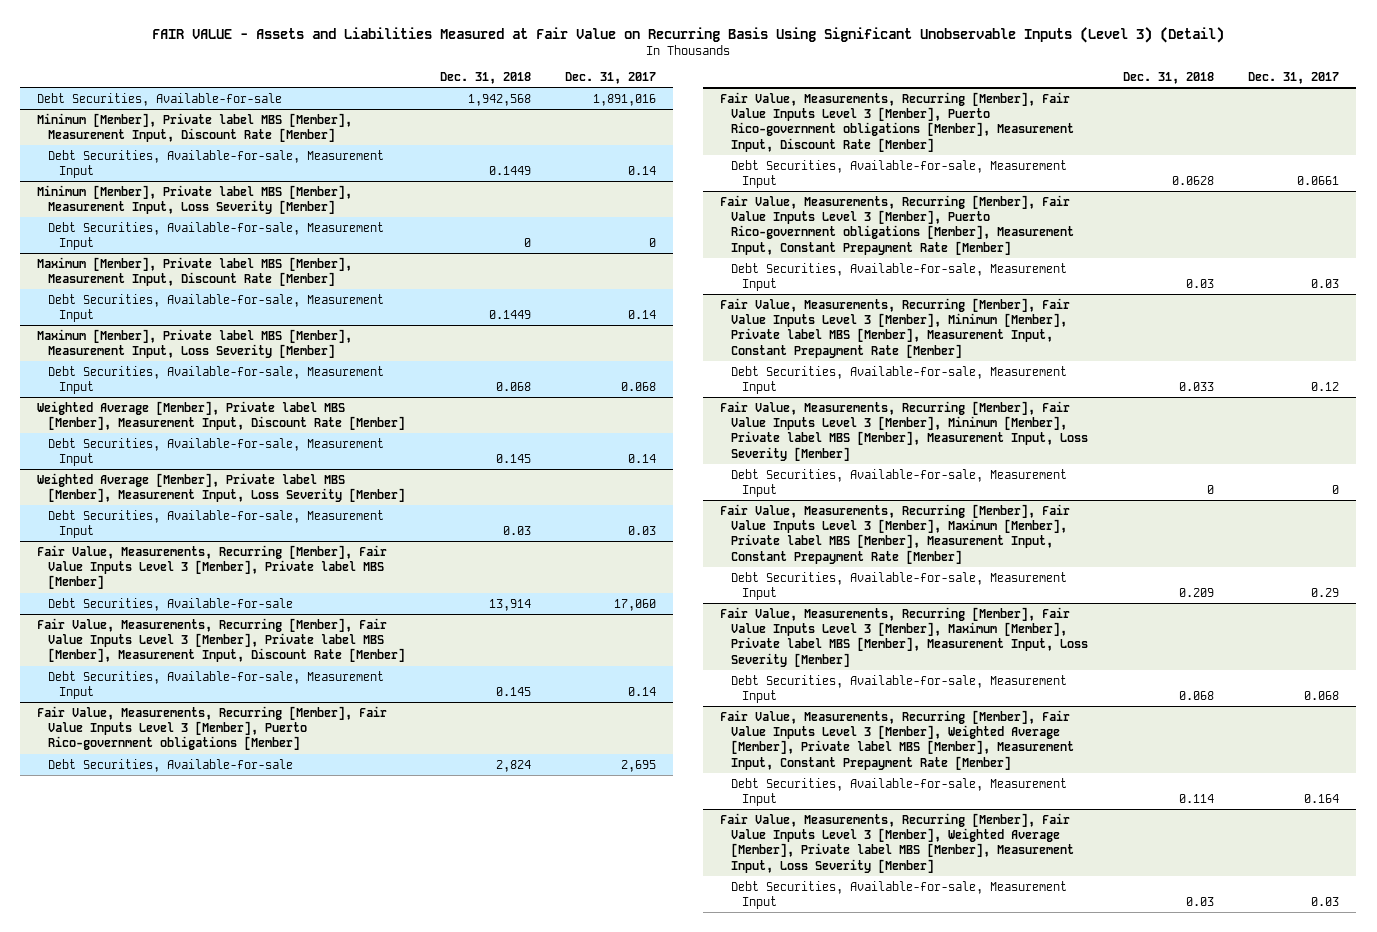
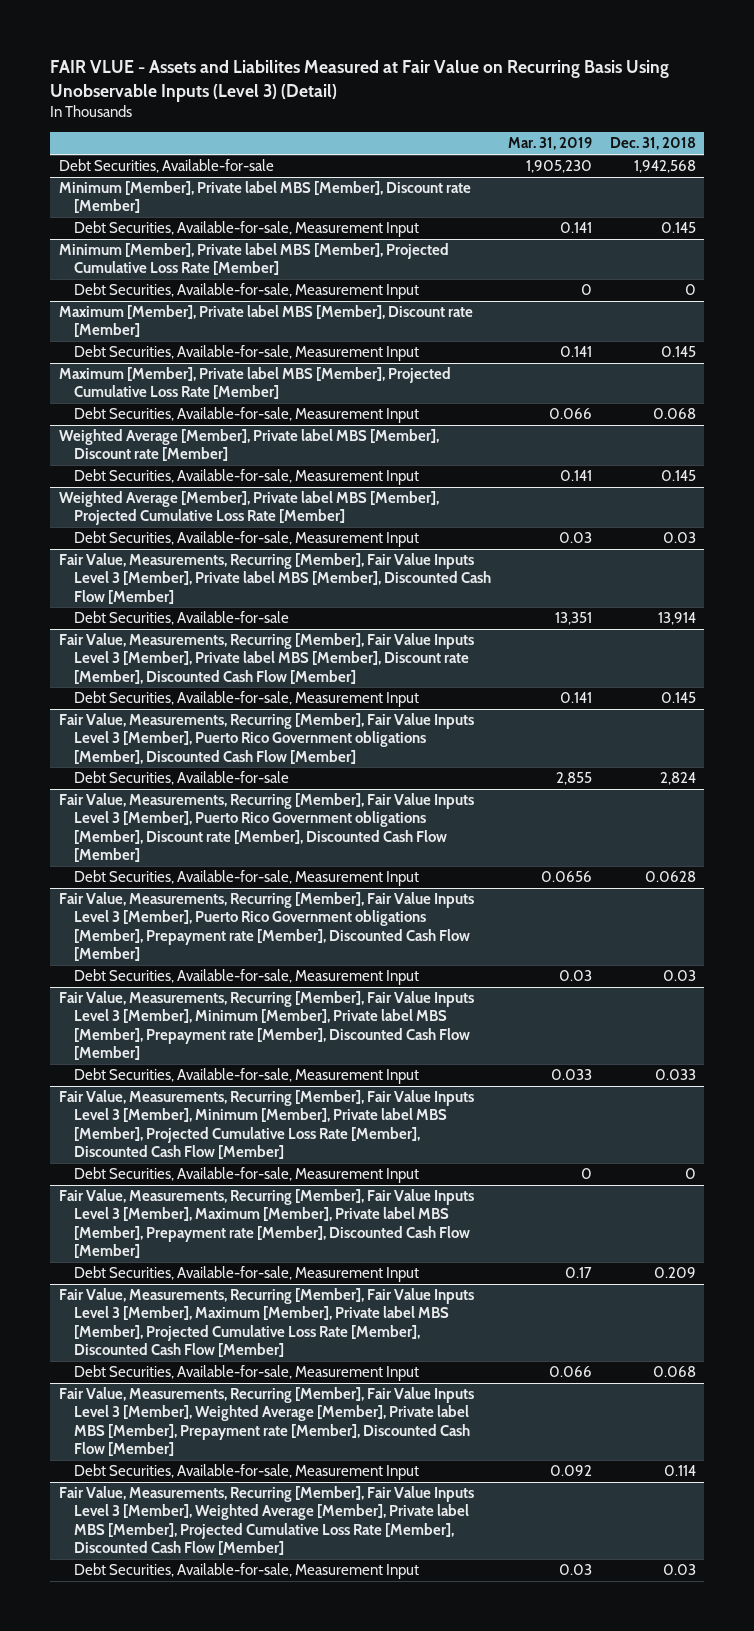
- FAIR VALUE - Assets and Liabilities Measured at Fair Value on Recurring Basis Using Significant Unobservable Inputs (Level 3) (Detail)
+ FAIR VLUE - Assets and Liabilites Measured at Fair Value on Recurring Basis Using Unobservable Inputs (Level 3) (Detail)
- | Dec. 31, 2018 | Dec. 31, 2017
+ | Mar. 31, 2019 | Dec. 31, 2018
- Minimum [Member], Private label MBS [Member], Measurement Input, Discount Rate [Member]
- Debt Securities, Available-for-sale, Measurement Input | 0.1449 | 0.14
- Minimum [Member], Private label MBS [Member], Measurement Input, Loss Severity [Member]
+ Minimum [Member], Private label MBS [Member], Discount rate [Member]
+ Debt Securities, Available-for-sale, Measurement Input | 0.141 | 0.145
+ Minimum [Member], Private label MBS [Member], Projected Cumulative Loss Rate [Member]
- Maximum [Member], Private label MBS [Member], Measurement Input, Discount Rate [Member]
- Debt Securities, Available-for-sale, Measurement Input | 0.1449 | 0.14
- Maximum [Member], Private label MBS [Member], Measurement Input, Loss Severity [Member]
+ Maximum [Member], Private label MBS [Member], Discount rate [Member]
+ Debt Securities, Available-for-sale, Measurement Input | 0.141 | 0.145
+ Maximum [Member], Private label MBS [Member], Projected Cumulative Loss Rate [Member]
- Weighted Average [Member], Private label MBS [Member], Measurement Input, Discount Rate [Member]
+ Weighted Average [Member], Private label MBS [Member], Discount rate [Member]
- Weighted Average [Member], Private label MBS [Member], Measurement Input, Loss Severity [Member]
+ Weighted Average [Member], Private label MBS [Member], Projected Cumulative Loss Rate [Member]
- Fair Value, Measurements, Recurring [Member], Fair Value Inputs Level 3 [Member], Private label MBS [Member]
+ Fair Value, Measurements, Recurring [Member], Fair Value Inputs Level 3 [Member], Private label MBS [Member], Discounted Cash Flow [Member]
- Fair Value, Measurements, Recurring [Member], Fair Value Inputs Level 3 [Member], Private label MBS [Member], Measurement Input, Discount Rate [Member]
+ Fair Value, Measurements, Recurring [Member], Fair Value Inputs Level 3 [Member], Private label MBS [Member], Discount rate [Member], Discounted Cash Flow [Member]
- Fair Value, Measurements, Recurring [Member], Fair Value Inputs Level 3 [Member], Puerto Rico-government obligations [Member]
+ Fair Value, Measurements, Recurring [Member], Fair Value Inputs Level 3 [Member], Puerto Rico Government obligations [Member], Discounted Cash Flow [Member]
- Fair Value, Measurements, Recurring [Member], Fair Value Inputs Level 3 [Member], Puerto Rico-government obligations [Member], Measurement Input, Discount Rate [Member]
+ Fair Value, Measurements, Recurring [Member], Fair Value Inputs Level 3 [Member], Puerto Rico Government obligations [Member], Discount rate [Member], Discounted Cash Flow [Member]
- Fair Value, Measurements, Recurring [Member], Fair Value Inputs Level 3 [Member], Puerto Rico-government obligations [Member], Measurement Input, Constant Prepayment Rate [Member]
+ Fair Value, Measurements, Recurring [Member], Fair Value Inputs Level 3 [Member], Puerto Rico Government obligations [Member], Prepayment rate [Member], Discounted Cash Flow [Member]
- Fair Value, Measurements, Recurring [Member], Fair Value Inputs Level 3 [Member], Minimum [Member], Private label MBS [Member], Measurement Input, Constant Prepayment Rate [Member]
+ Fair Value, Measurements, Recurring [Member], Fair Value Inputs Level 3 [Member], Minimum [Member], Private label MBS [Member], Prepayment rate [Member], Discounted Cash Flow [Member]
- Fair Value, Measurements, Recurring [Member], Fair Value Inputs Level 3 [Member], Minimum [Member], Private label MBS [Member], Measurement Input, Loss Severity [Member]
+ Fair Value, Measurements, Recurring [Member], Fair Value Inputs Level 3 [Member], Minimum [Member], Private label MBS [Member], Projected Cumulative Loss Rate [Member], Discounted Cash Flow [Member]
- Fair Value, Measurements, Recurring [Member], Fair Value Inputs Level 3 [Member], Maximum [Member], Private label MBS [Member], Measurement Input, Constant Prepayment Rate [Member]
+ Fair Value, Measurements, Recurring [Member], Fair Value Inputs Level 3 [Member], Maximum [Member], Private label MBS [Member], Prepayment rate [Member], Discounted Cash Flow [Member]
- Fair Value, Measurements, Recurring [Member], Fair Value Inputs Level 3 [Member], Maximum [Member], Private label MBS [Member], Measurement Input, Loss Severity [Member]
+ Fair Value, Measurements, Recurring [Member], Fair Value Inputs Level 3 [Member], Maximum [Member], Private label MBS [Member], Projected Cumulative Loss Rate [Member], Discounted Cash Flow [Member]
- Fair Value, Measurements, Recurring [Member], Fair Value Inputs Level 3 [Member], Weighted Average [Member], Private label MBS [Member], Measurement Input, Constant Prepayment Rate [Member]
+ Fair Value, Measurements, Recurring [Member], Fair Value Inputs Level 3 [Member], Weighted Average [Member], Private label MBS [Member], Prepayment rate [Member], Discounted Cash Flow [Member]
- Fair Value, Measurements, Recurring [Member], Fair Value Inputs Level 3 [Member], Weighted Average [Member], Private label MBS [Member], Measurement Input, Loss Severity [Member]
+ Fair Value, Measurements, Recurring [Member], Fair Value Inputs Level 3 [Member], Weighted Average [Member], Private label MBS [Member], Projected Cumulative Loss Rate [Member], Discounted Cash Flow [Member]

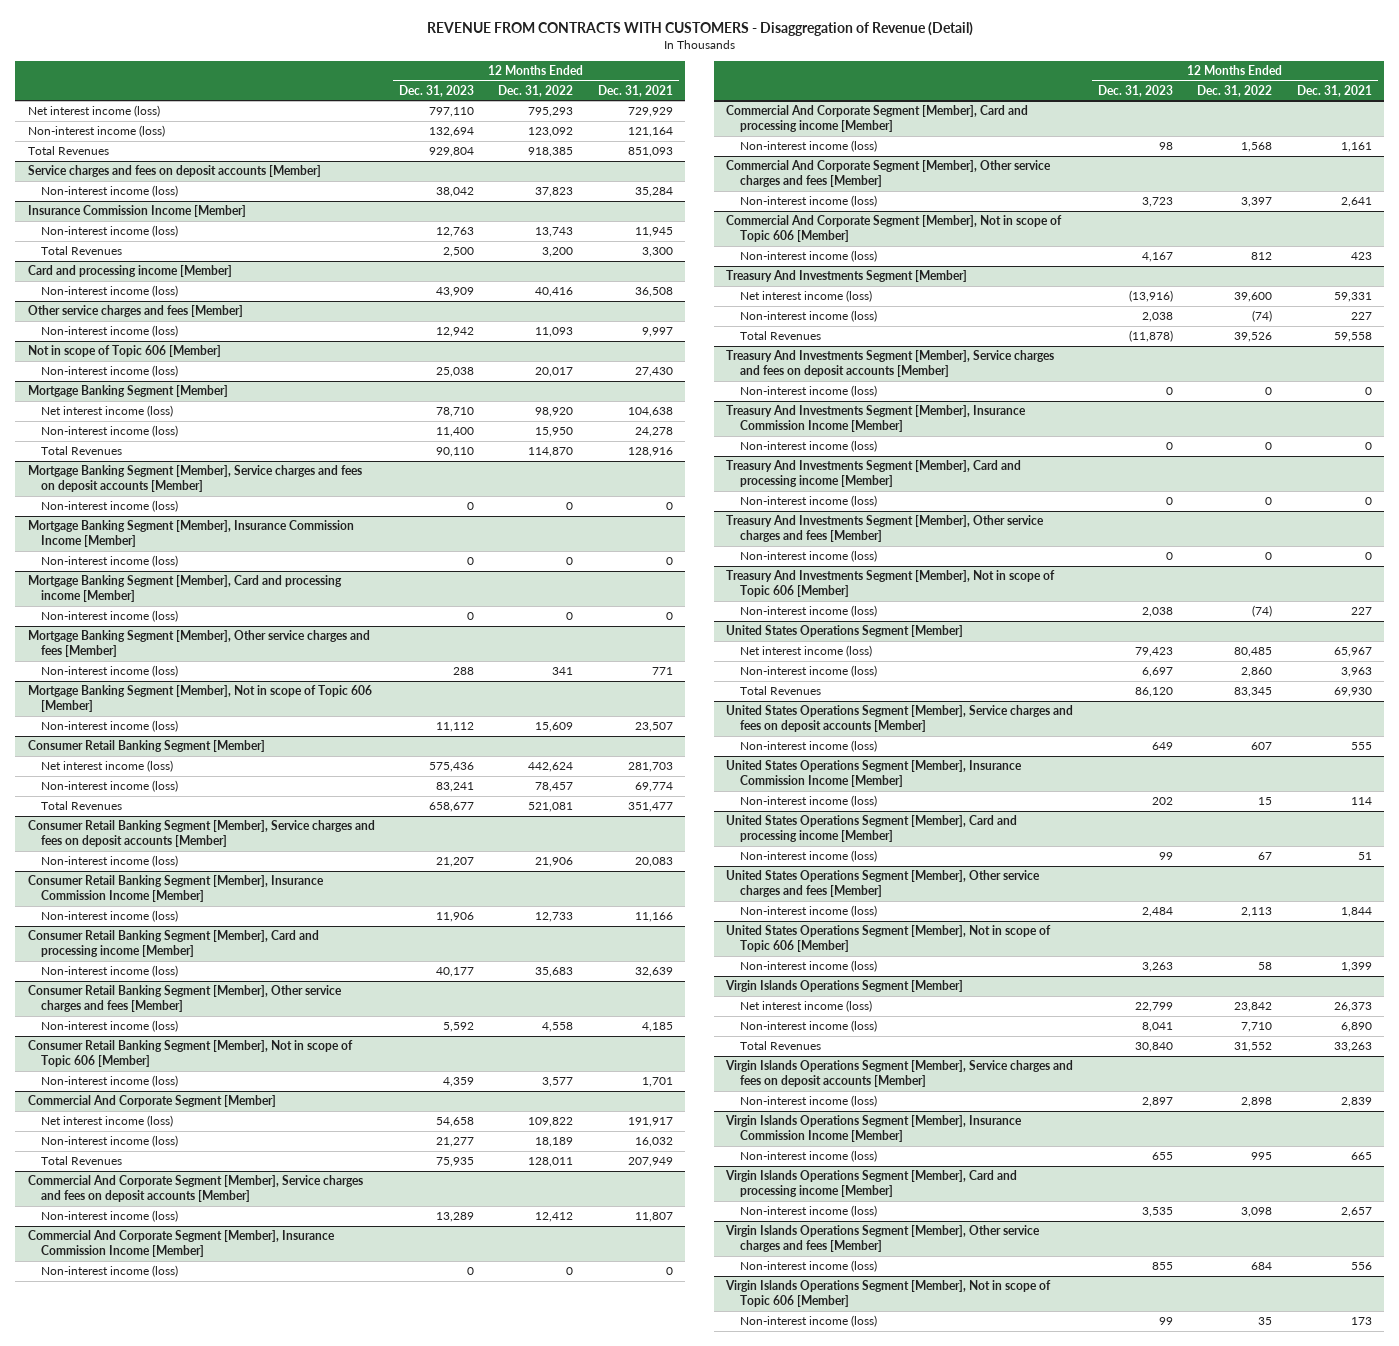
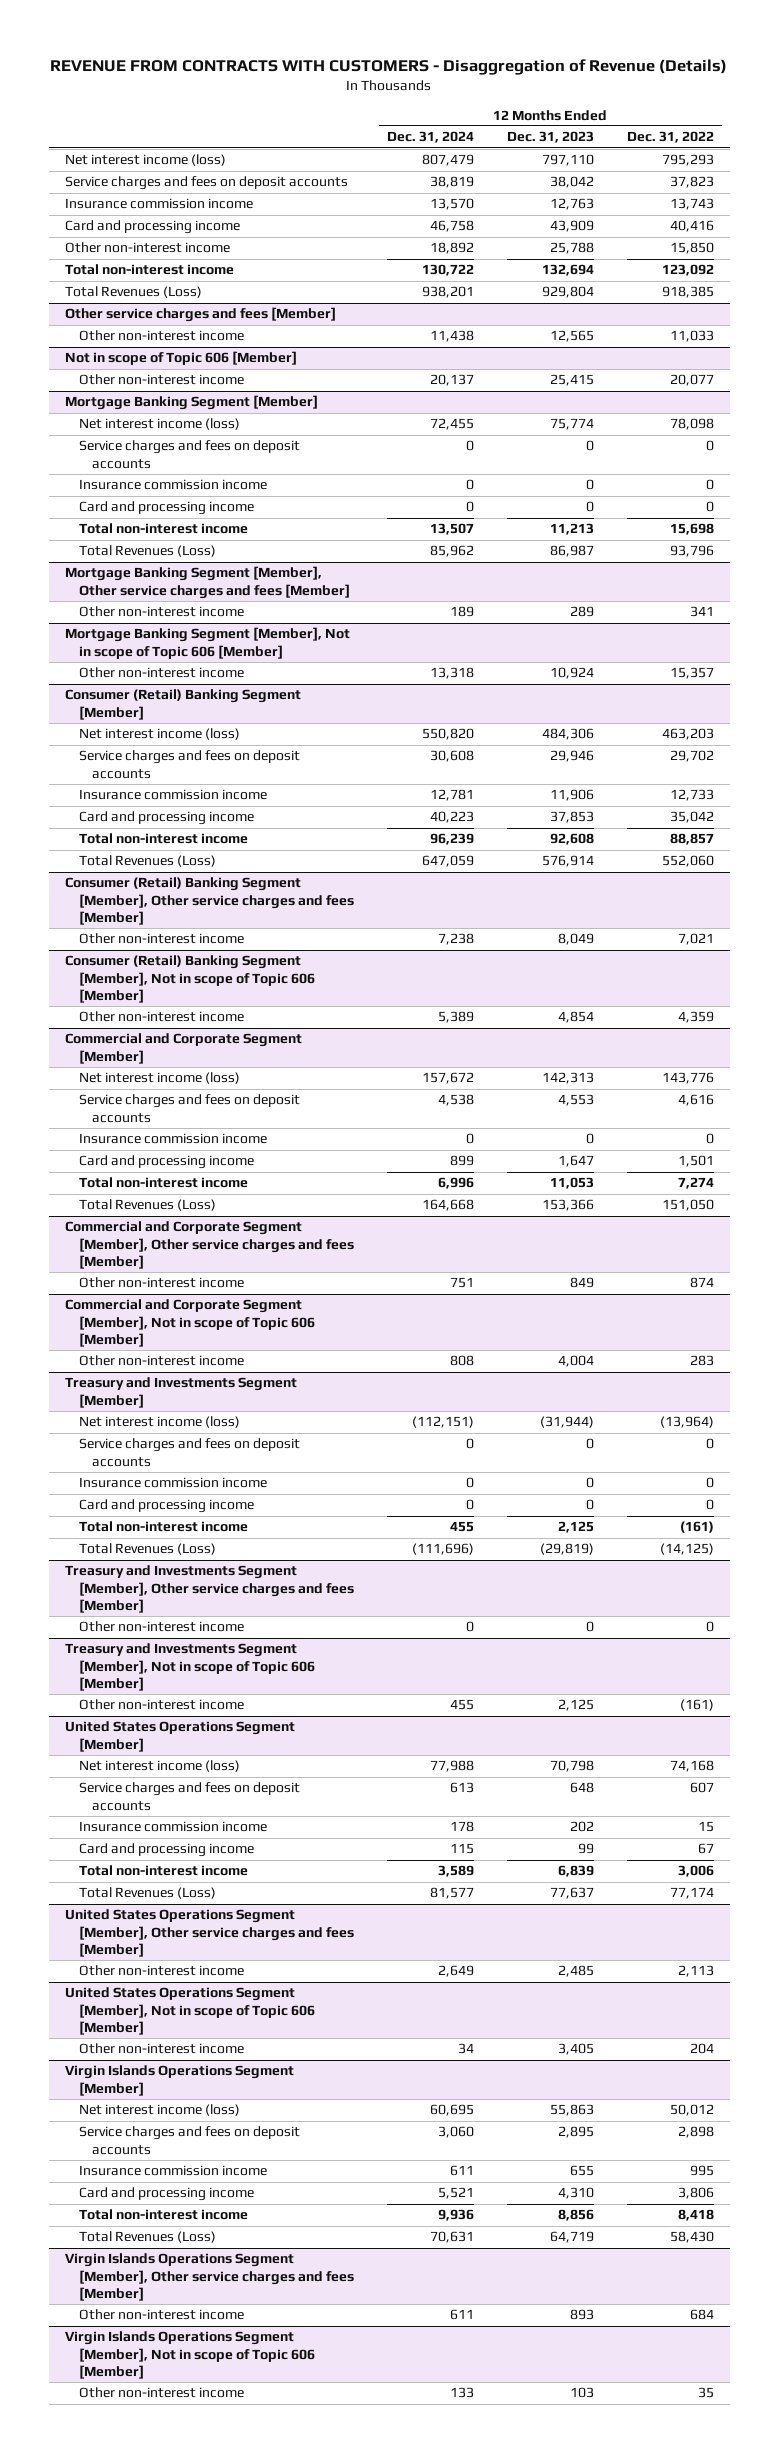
- REVENUE FROM CONTRACTS WITH CUSTOMERS - Disaggregation of Revenue (Detail)
+ REVENUE FROM CONTRACTS WITH CUSTOMERS - Disaggregation of Revenue (Details)
- | 12 Months Ended Dec. 31, 2023 | 12 Months Ended Dec. 31, 2022 | 12 Months Ended Dec. 31, 2021
+ | 12 Months Ended Dec. 31, 2024 | 12 Months Ended Dec. 31, 2023 | 12 Months Ended Dec. 31, 2022
- Non-interest income (loss) | 132,694 | 123,092 | 121,164
- Total Revenues | 929,804 | 918,385 | 851,093
- Service charges and fees on deposit accounts [Member]
- Non-interest income (loss) | 38,042 | 37,823 | 35,284
- Insurance Commission Income [Member]
- Non-interest income (loss) | 12,763 | 13,743 | 11,945
- Total Revenues | 2,500 | 3,200 | 3,300
- Card and processing income [Member]
- Non-interest income (loss) | 43,909 | 40,416 | 36,508
+ Service charges and fees on deposit accounts | 38,819 | 38,042 | 37,823
+ Insurance commission income | 13,570 | 12,763 | 13,743
+ Card and processing income | 46,758 | 43,909 | 40,416
+ Other non-interest income | 18,892 | 25,788 | 15,850
+ Total non-interest income | 130,722 | 132,694 | 123,092
+ Total Revenues (Loss) | 938,201 | 929,804 | 918,385
@ Other service charges and fees [Member]
- Non-interest income (loss) | 12,942 | 11,093 | 9,997
+ Other non-interest income | 11,438 | 12,565 | 11,033
@ Not in scope of Topic 606 [Member]
- Non-interest income (loss) | 25,038 | 20,017 | 27,430
+ Other non-interest income | 20,137 | 25,415 | 20,077
@ Mortgage Banking Segment [Member]
- Net interest income (loss) | 78,710 | 98,920 | 104,638
- Non-interest income (loss) | 11,400 | 15,950 | 24,278
- Total Revenues | 90,110 | 114,870 | 128,916
- Mortgage Banking Segment [Member], Service charges and fees on deposit accounts [Member]
- Non-interest income (loss) | 0 | 0 | 0
- Mortgage Banking Segment [Member], Insurance Commission Income [Member]
- Non-interest income (loss) | 0 | 0 | 0
- Mortgage Banking Segment [Member], Card and processing income [Member]
- Non-interest income (loss) | 0 | 0 | 0
@ Mortgage Banking Segment [Member]
+ Net interest income (loss) | 72,455 | 75,774 | 78,098
+ Service charges and fees on deposit accounts | 0 | 0 | 0
+ Insurance commission income | 0 | 0 | 0
+ Card and processing income | 0 | 0 | 0
+ Total non-interest income | 13,507 | 11,213 | 15,698
+ Total Revenues (Loss) | 85,962 | 86,987 | 93,796
@ Mortgage Banking Segment [Member], Other service charges and fees [Member]
- Non-interest income (loss) | 288 | 341 | 771
+ Other non-interest income | 189 | 289 | 341
@ Mortgage Banking Segment [Member], Not in scope of Topic 606 [Member]
- Non-interest income (loss) | 11,112 | 15,609 | 23,507
- Consumer Retail Banking Segment [Member]
- Net interest income (loss) | 575,436 | 442,624 | 281,703
- Non-interest income (loss) | 83,241 | 78,457 | 69,774
- Total Revenues | 658,677 | 521,081 | 351,477
- Consumer Retail Banking Segment [Member], Service charges and fees on deposit accounts [Member]
- Non-interest income (loss) | 21,207 | 21,906 | 20,083
- Consumer Retail Banking Segment [Member], Insurance Commission Income [Member]
- Non-interest income (loss) | 11,906 | 12,733 | 11,166
- Consumer Retail Banking Segment [Member], Card and processing income [Member]
- Non-interest income (loss) | 40,177 | 35,683 | 32,639
- Consumer Retail Banking Segment [Member], Other service charges and fees [Member]
- Non-interest income (loss) | 5,592 | 4,558 | 4,185
- Consumer Retail Banking Segment [Member], Not in scope of Topic 606 [Member]
- Non-interest income (loss) | 4,359 | 3,577 | 1,701
- Commercial And Corporate Segment [Member]
- Net interest income (loss) | 54,658 | 109,822 | 191,917
- Non-interest income (loss) | 21,277 | 18,189 | 16,032
- Total Revenues | 75,935 | 128,011 | 207,949
- Commercial And Corporate Segment [Member], Service charges and fees on deposit accounts [Member]
- Non-interest income (loss) | 13,289 | 12,412 | 11,807
- Commercial And Corporate Segment [Member], Insurance Commission Income [Member]
- Non-interest income (loss) | 0 | 0 | 0
- Commercial And Corporate Segment [Member], Card and processing income [Member]
- Non-interest income (loss) | 98 | 1,568 | 1,161
- Commercial And Corporate Segment [Member], Other service charges and fees [Member]
- Non-interest income (loss) | 3,723 | 3,397 | 2,641
- Commercial And Corporate Segment [Member], Not in scope of Topic 606 [Member]
- Non-interest income (loss) | 4,167 | 812 | 423
- Treasury And Investments Segment [Member]
- Net interest income (loss) | (13,916) | 39,600 | 59,331
- Non-interest income (loss) | 2,038 | (74) | 227
- Total Revenues | (11,878) | 39,526 | 59,558
- Treasury And Investments Segment [Member], Service charges and fees on deposit accounts [Member]
- Non-interest income (loss) | 0 | 0 | 0
- Treasury And Investments Segment [Member], Insurance Commission Income [Member]
- Non-interest income (loss) | 0 | 0 | 0
- Treasury And Investments Segment [Member], Card and processing income [Member]
- Non-interest income (loss) | 0 | 0 | 0
- Treasury And Investments Segment [Member], Other service charges and fees [Member]
- Non-interest income (loss) | 0 | 0 | 0
- Treasury And Investments Segment [Member], Not in scope of Topic 606 [Member]
- Non-interest income (loss) | 2,038 | (74) | 227
@ Mortgage Banking Segment [Member], Not in scope of Topic 606 [Member]
+ Other non-interest income | 13,318 | 10,924 | 15,357
+ Consumer (Retail) Banking Segment [Member]
+ Net interest income (loss) | 550,820 | 484,306 | 463,203
+ Service charges and fees on deposit accounts | 30,608 | 29,946 | 29,702
+ Insurance commission income | 12,781 | 11,906 | 12,733
+ Card and processing income | 40,223 | 37,853 | 35,042
+ Total non-interest income | 96,239 | 92,608 | 88,857
+ Total Revenues (Loss) | 647,059 | 576,914 | 552,060
+ Consumer (Retail) Banking Segment [Member], Other service charges and fees [Member]
+ Other non-interest income | 7,238 | 8,049 | 7,021
+ Consumer (Retail) Banking Segment [Member], Not in scope of Topic 606 [Member]
+ Other non-interest income | 5,389 | 4,854 | 4,359
+ Commercial and Corporate Segment [Member]
+ Net interest income (loss) | 157,672 | 142,313 | 143,776
+ Service charges and fees on deposit accounts | 4,538 | 4,553 | 4,616
+ Insurance commission income | 0 | 0 | 0
+ Card and processing income | 899 | 1,647 | 1,501
+ Total non-interest income | 6,996 | 11,053 | 7,274
+ Total Revenues (Loss) | 164,668 | 153,366 | 151,050
+ Commercial and Corporate Segment [Member], Other service charges and fees [Member]
+ Other non-interest income | 751 | 849 | 874
+ Commercial and Corporate Segment [Member], Not in scope of Topic 606 [Member]
+ Other non-interest income | 808 | 4,004 | 283
+ Treasury and Investments Segment [Member]
+ Net interest income (loss) | (112,151) | (31,944) | (13,964)
+ Service charges and fees on deposit accounts | 0 | 0 | 0
+ Insurance commission income | 0 | 0 | 0
+ Card and processing income | 0 | 0 | 0
+ Total non-interest income | 455 | 2,125 | (161)
+ Total Revenues (Loss) | (111,696) | (29,819) | (14,125)
+ Treasury and Investments Segment [Member], Other service charges and fees [Member]
+ Other non-interest income | 0 | 0 | 0
+ Treasury and Investments Segment [Member], Not in scope of Topic 606 [Member]
+ Other non-interest income | 455 | 2,125 | (161)
@ United States Operations Segment [Member]
- Net interest income (loss) | 79,423 | 80,485 | 65,967
- Non-interest income (loss) | 6,697 | 2,860 | 3,963
- Total Revenues | 86,120 | 83,345 | 69,930
- United States Operations Segment [Member], Service charges and fees on deposit accounts [Member]
- Non-interest income (loss) | 649 | 607 | 555
- United States Operations Segment [Member], Insurance Commission Income [Member]
- Non-interest income (loss) | 202 | 15 | 114
- United States Operations Segment [Member], Card and processing income [Member]
- Non-interest income (loss) | 99 | 67 | 51
@ United States Operations Segment [Member]
+ Net interest income (loss) | 77,988 | 70,798 | 74,168
+ Service charges and fees on deposit accounts | 613 | 648 | 607
+ Insurance commission income | 178 | 202 | 15
+ Card and processing income | 115 | 99 | 67
+ Total non-interest income | 3,589 | 6,839 | 3,006
+ Total Revenues (Loss) | 81,577 | 77,637 | 77,174
@ United States Operations Segment [Member], Other service charges and fees [Member]
- Non-interest income (loss) | 2,484 | 2,113 | 1,844
+ Other non-interest income | 2,649 | 2,485 | 2,113
@ United States Operations Segment [Member], Not in scope of Topic 606 [Member]
- Non-interest income (loss) | 3,263 | 58 | 1,399
+ Other non-interest income | 34 | 3,405 | 204
@ Virgin Islands Operations Segment [Member]
- Net interest income (loss) | 22,799 | 23,842 | 26,373
- Non-interest income (loss) | 8,041 | 7,710 | 6,890
- Total Revenues | 30,840 | 31,552 | 33,263
- Virgin Islands Operations Segment [Member], Service charges and fees on deposit accounts [Member]
- Non-interest income (loss) | 2,897 | 2,898 | 2,839
- Virgin Islands Operations Segment [Member], Insurance Commission Income [Member]
- Non-interest income (loss) | 655 | 995 | 665
- Virgin Islands Operations Segment [Member], Card and processing income [Member]
- Non-interest income (loss) | 3,535 | 3,098 | 2,657
@ Virgin Islands Operations Segment [Member]
+ Net interest income (loss) | 60,695 | 55,863 | 50,012
+ Service charges and fees on deposit accounts | 3,060 | 2,895 | 2,898
+ Insurance commission income | 611 | 655 | 995
+ Card and processing income | 5,521 | 4,310 | 3,806
+ Total non-interest income | 9,936 | 8,856 | 8,418
+ Total Revenues (Loss) | 70,631 | 64,719 | 58,430
@ Virgin Islands Operations Segment [Member], Other service charges and fees [Member]
- Non-interest income (loss) | 855 | 684 | 556
+ Other non-interest income | 611 | 893 | 684
@ Virgin Islands Operations Segment [Member], Not in scope of Topic 606 [Member]
- Non-interest income (loss) | 99 | 35 | 173
+ Other non-interest income | 133 | 103 | 35

